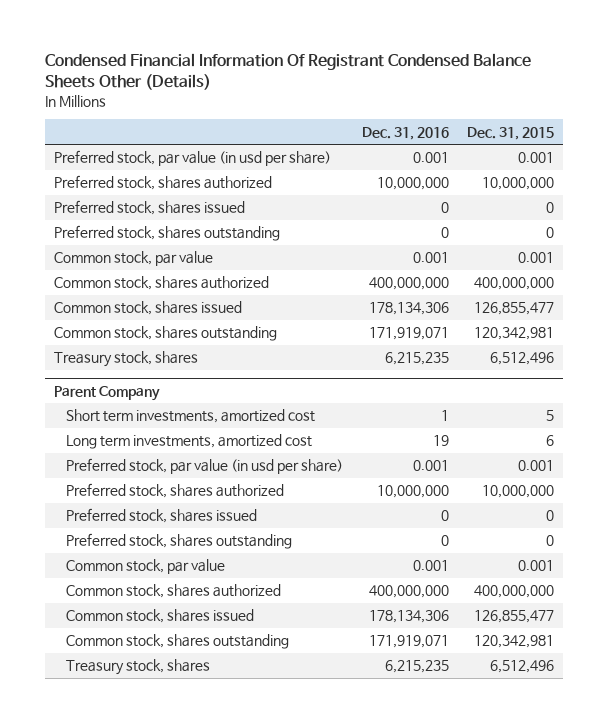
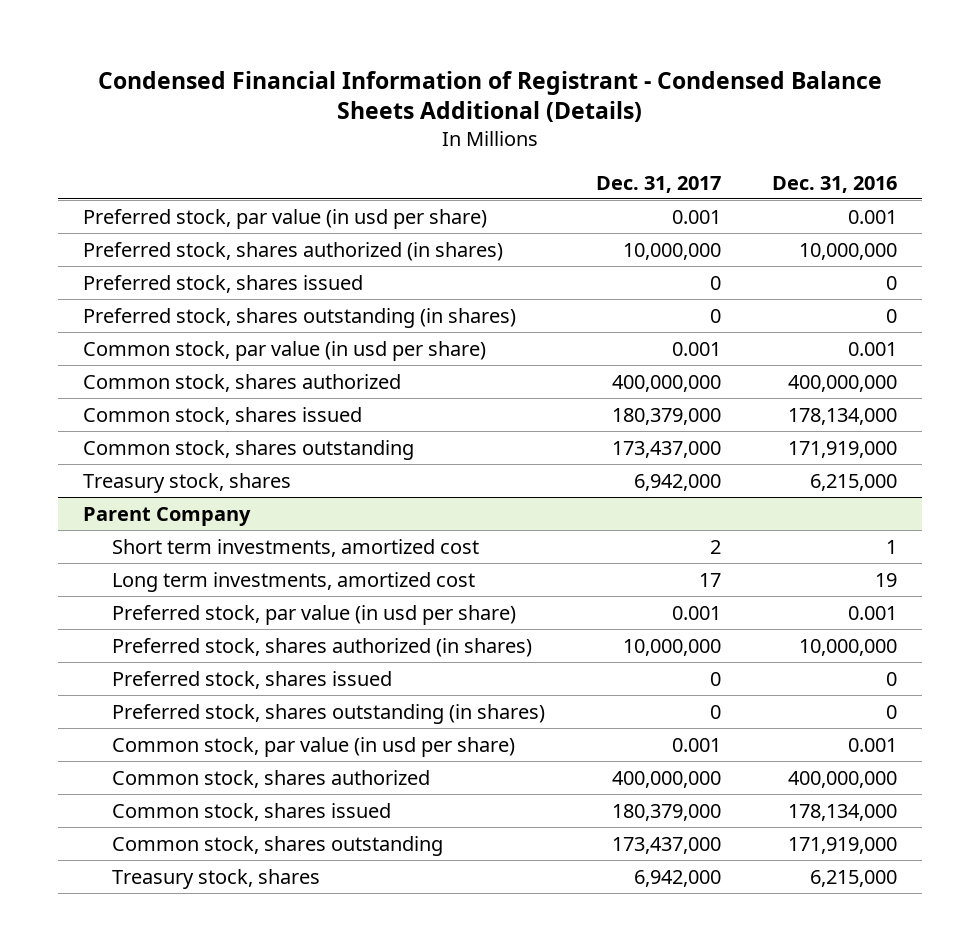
- Condensed Financial Information Of Registrant Condensed Balance Sheets Other (Details)
+ Condensed Financial Information of Registrant - Condensed Balance Sheets Additional (Details)
- | Dec. 31, 2016 | Dec. 31, 2015
+ | Dec. 31, 2017 | Dec. 31, 2016
- Preferred stock, shares authorized | 10,000,000 | 10,000,000
+ Preferred stock, shares authorized (in shares) | 10,000,000 | 10,000,000
- Preferred stock, shares outstanding | 0 | 0
- Common stock, par value | 0.001 | 0.001
+ Preferred stock, shares outstanding (in shares) | 0 | 0
+ Common stock, par value (in usd per share) | 0.001 | 0.001
- Common stock, shares issued | 178,134,306 | 126,855,477
- Common stock, shares outstanding | 171,919,071 | 120,342,981
- Treasury stock, shares | 6,215,235 | 6,512,496
+ Common stock, shares issued | 180,379,000 | 178,134,000
+ Common stock, shares outstanding | 173,437,000 | 171,919,000
+ Treasury stock, shares | 6,942,000 | 6,215,000
@ Parent Company
- Preferred stock, shares authorized | 10,000,000 | 10,000,000
+ Preferred stock, shares authorized (in shares) | 10,000,000 | 10,000,000
- Preferred stock, shares outstanding | 0 | 0
- Common stock, par value | 0.001 | 0.001
+ Preferred stock, shares outstanding (in shares) | 0 | 0
+ Common stock, par value (in usd per share) | 0.001 | 0.001
- Common stock, shares issued | 178,134,306 | 126,855,477
- Common stock, shares outstanding | 171,919,071 | 120,342,981
- Treasury stock, shares | 6,215,235 | 6,512,496
+ Common stock, shares issued | 180,379,000 | 178,134,000
+ Common stock, shares outstanding | 173,437,000 | 171,919,000
+ Treasury stock, shares | 6,942,000 | 6,215,000

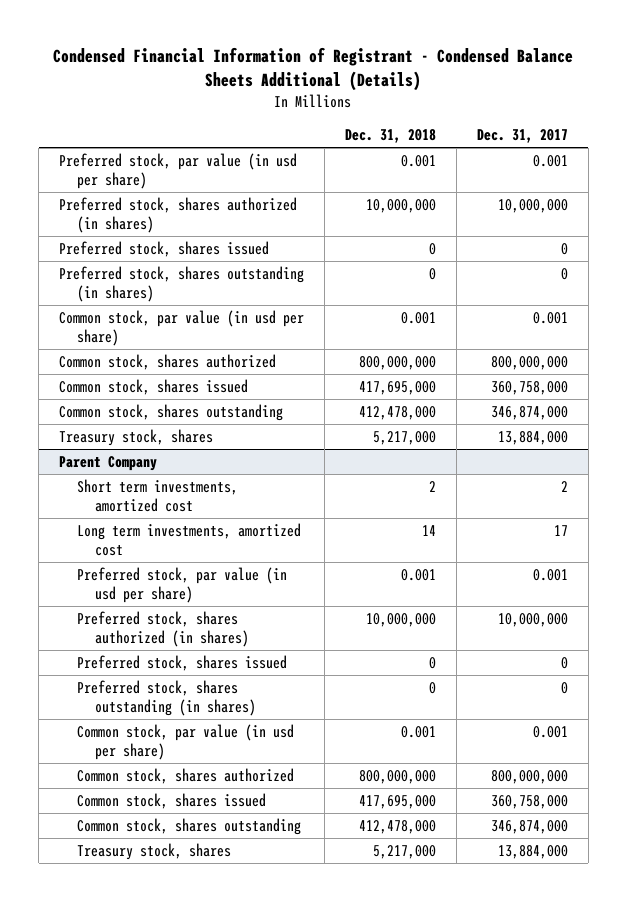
- | Dec. 31, 2017 | Dec. 31, 2016
+ | Dec. 31, 2018 | Dec. 31, 2017
- Common stock, shares authorized | 400,000,000 | 400,000,000
- Common stock, shares issued | 180,379,000 | 178,134,000
- Common stock, shares outstanding | 173,437,000 | 171,919,000
- Treasury stock, shares | 6,942,000 | 6,215,000
+ Common stock, shares authorized | 800,000,000 | 800,000,000
+ Common stock, shares issued | 417,695,000 | 360,758,000
+ Common stock, shares outstanding | 412,478,000 | 346,874,000
+ Treasury stock, shares | 5,217,000 | 13,884,000
@ Parent Company
- Common stock, shares authorized | 400,000,000 | 400,000,000
- Common stock, shares issued | 180,379,000 | 178,134,000
- Common stock, shares outstanding | 173,437,000 | 171,919,000
- Treasury stock, shares | 6,942,000 | 6,215,000
+ Common stock, shares authorized | 800,000,000 | 800,000,000
+ Common stock, shares issued | 417,695,000 | 360,758,000
+ Common stock, shares outstanding | 412,478,000 | 346,874,000
+ Treasury stock, shares | 5,217,000 | 13,884,000

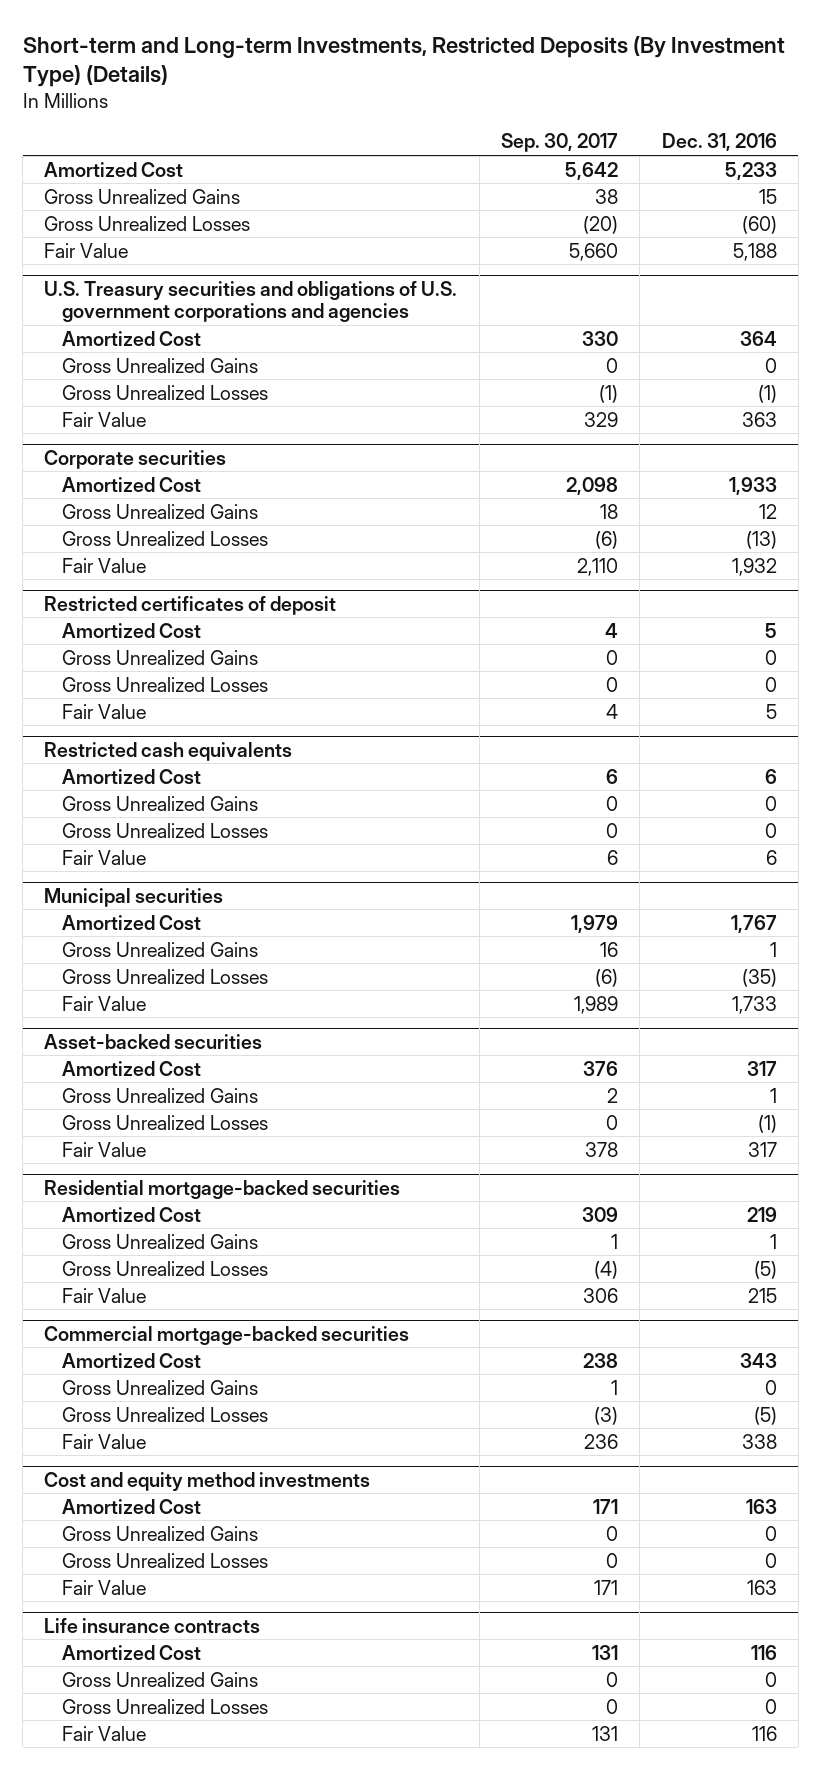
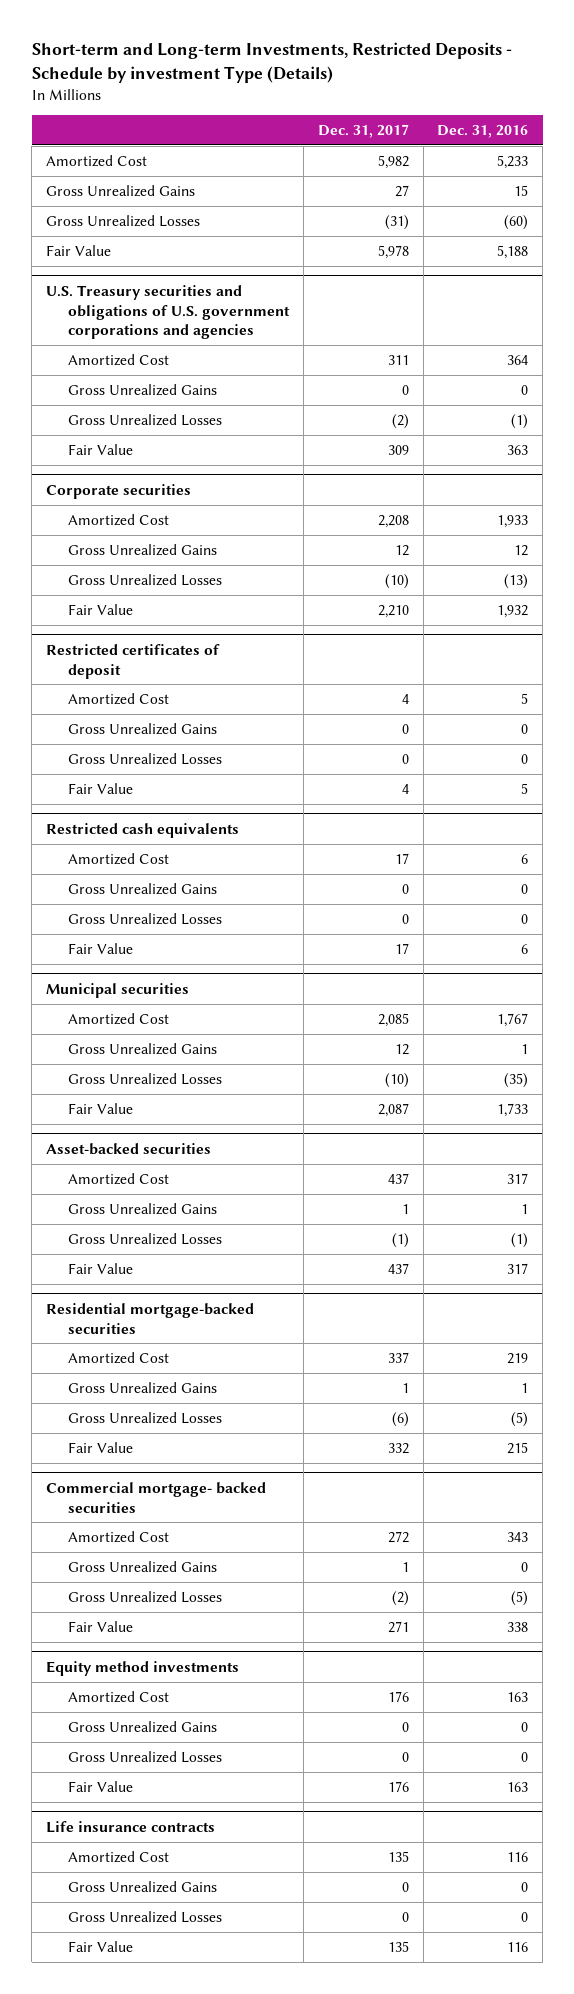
- Short-term and Long-term Investments, Restricted Deposits (By Investment Type) (Details)
+ Short-term and Long-term Investments, Restricted Deposits - Schedule by investment Type (Details)
- | Sep. 30, 2017 | Dec. 31, 2016
+ | Dec. 31, 2017 | Dec. 31, 2016
- Commercial mortgage-backed securities
+ Commercial mortgage- backed securities
- Cost and equity method investments
+ Equity method investments

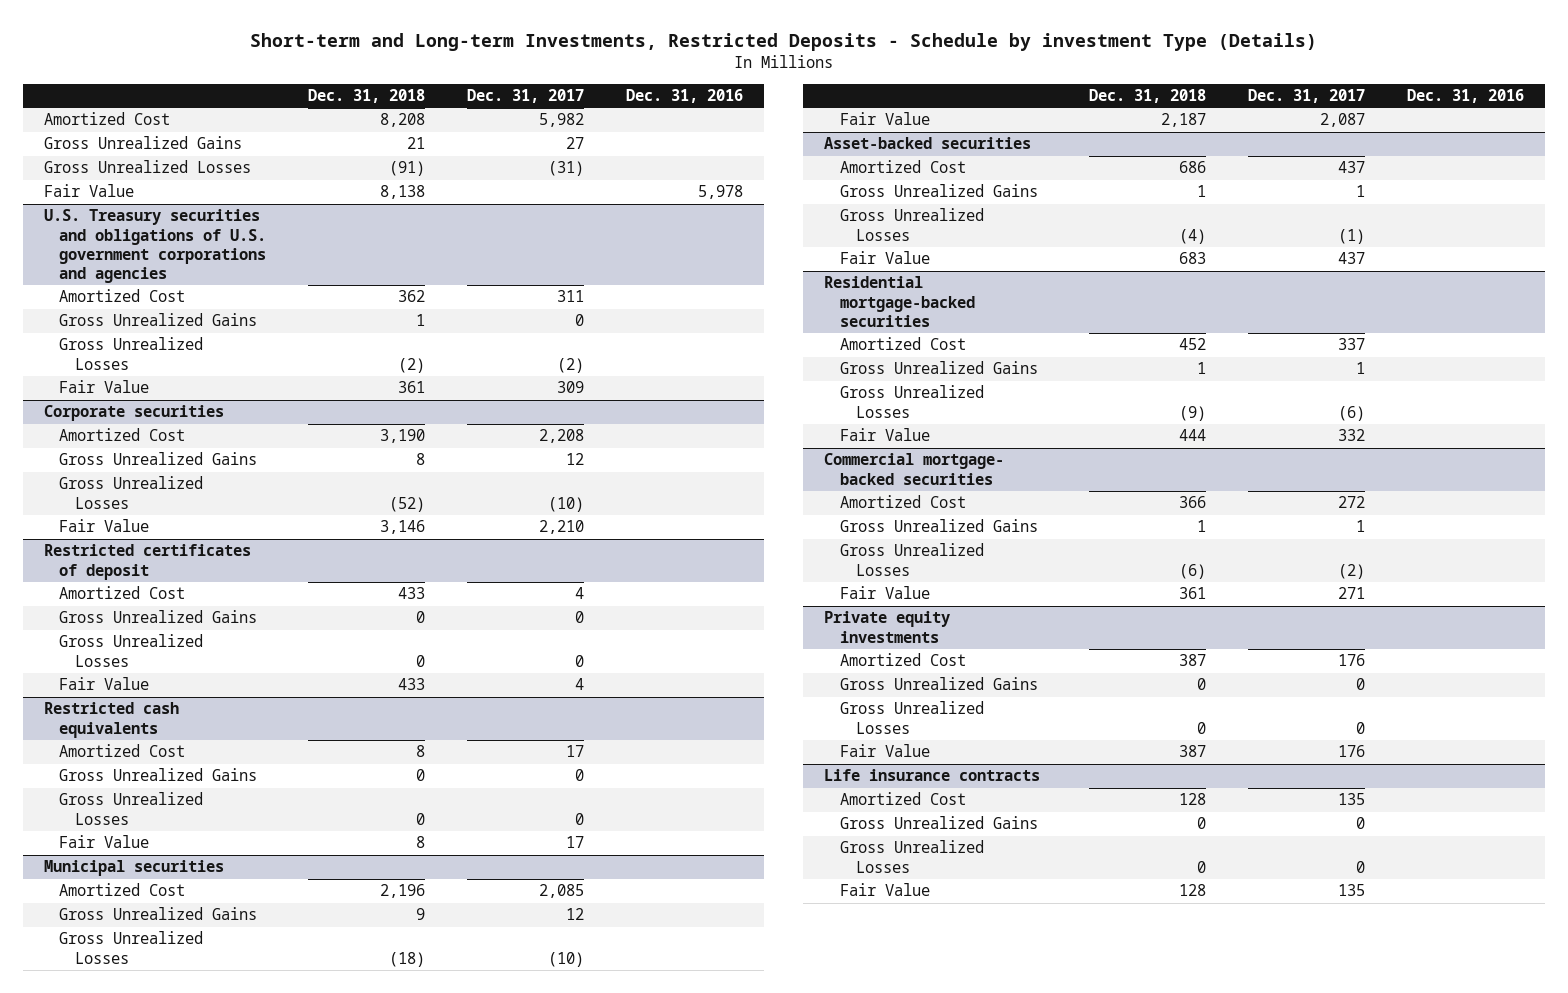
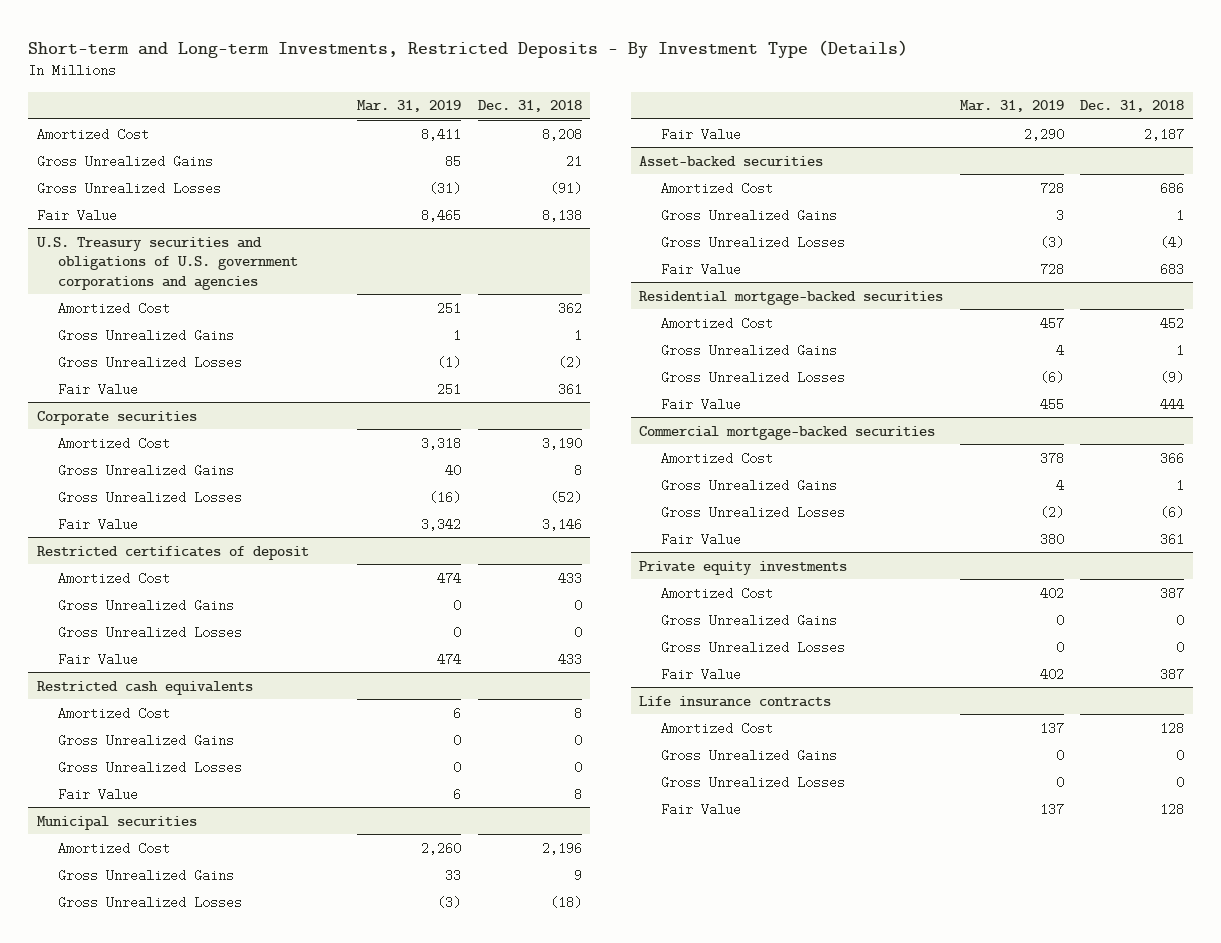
- Short-term and Long-term Investments, Restricted Deposits - Schedule by investment Type (Details)
+ Short-term and Long-term Investments, Restricted Deposits - By Investment Type (Details)
- | Dec. 31, 2018 | Dec. 31, 2017 | Dec. 31, 2016
+ | Mar. 31, 2019 | Dec. 31, 2018
- Commercial mortgage- backed securities
+ Commercial mortgage-backed securities

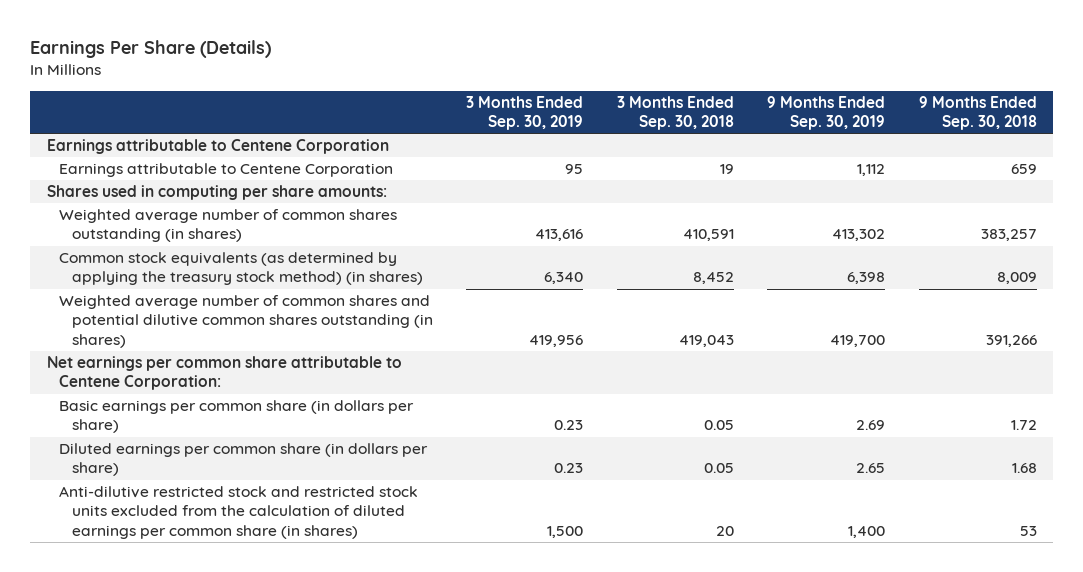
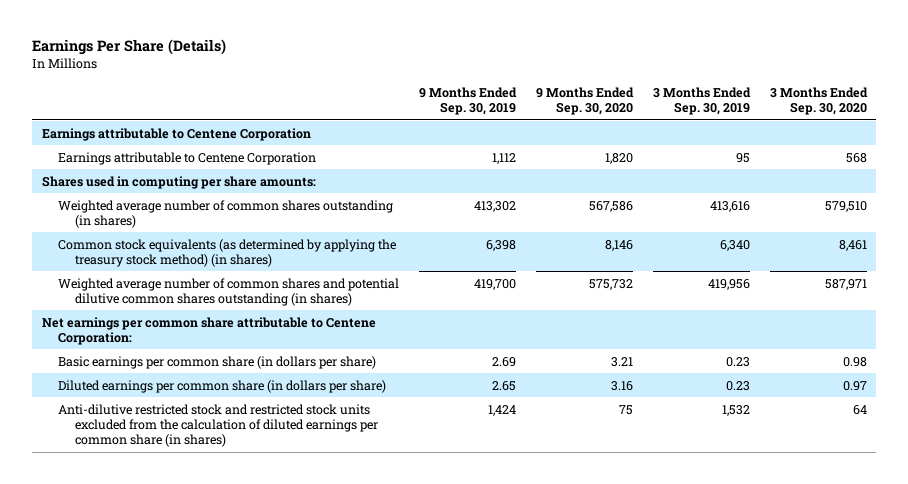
- | 3 Months Ended Sep. 30, 2019 | 3 Months Ended Sep. 30, 2018 | 9 Months Ended Sep. 30, 2019 | 9 Months Ended Sep. 30, 2018
+ | 9 Months Ended Sep. 30, 2019 | 9 Months Ended Sep. 30, 2020 | 3 Months Ended Sep. 30, 2019 | 3 Months Ended Sep. 30, 2020
- Anti-dilutive restricted stock and restricted stock units excluded from the calculation of diluted earnings per common share (in shares) | 1,500 | 20 | 1,400 | 53
+ Anti-dilutive restricted stock and restricted stock units excluded from the calculation of diluted earnings per common share (in shares) | 1,424 | 75 | 1,532 | 64

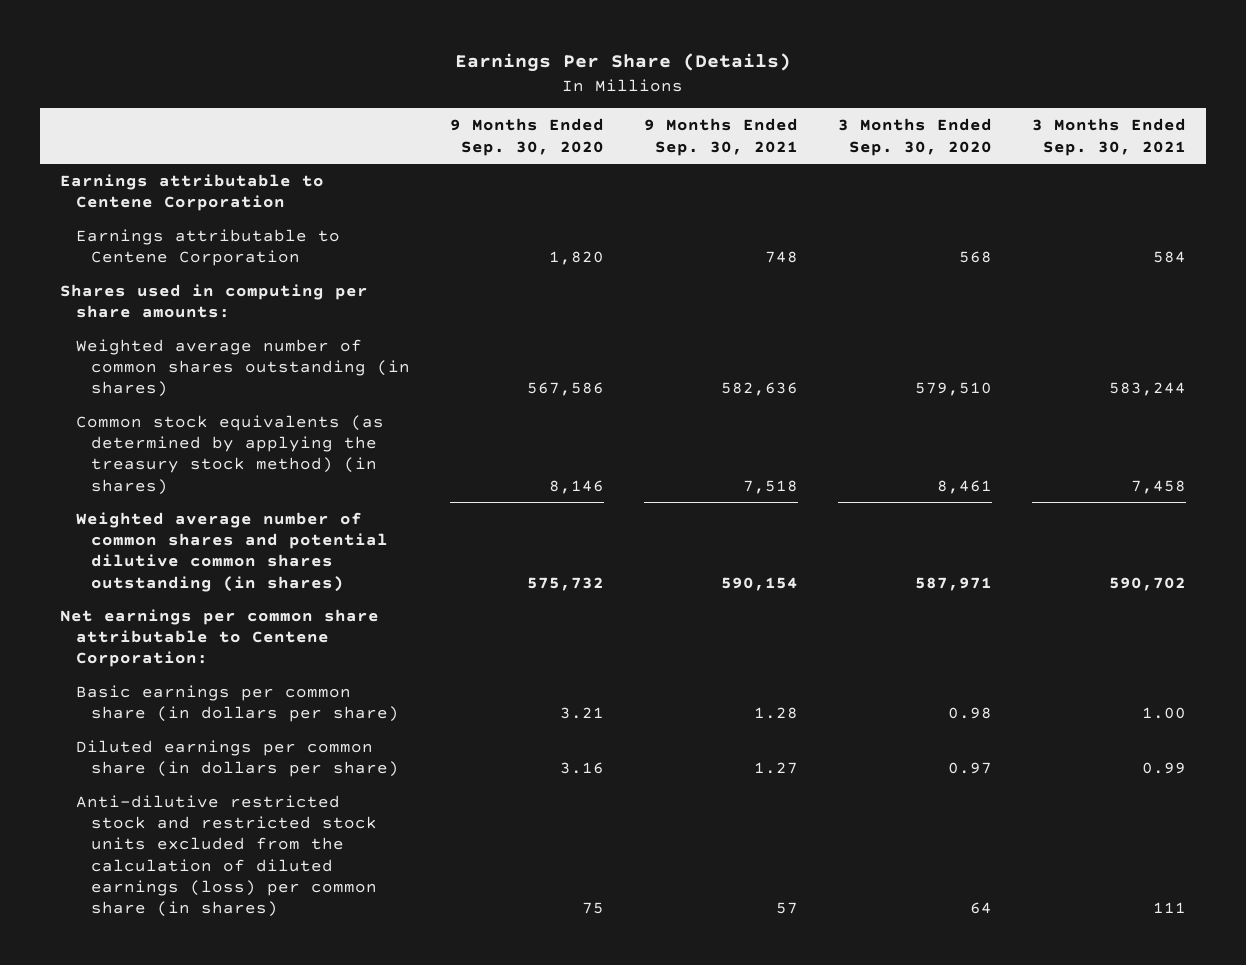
- | 9 Months Ended Sep. 30, 2019 | 9 Months Ended Sep. 30, 2020 | 3 Months Ended Sep. 30, 2019 | 3 Months Ended Sep. 30, 2020
+ | 9 Months Ended Sep. 30, 2020 | 9 Months Ended Sep. 30, 2021 | 3 Months Ended Sep. 30, 2020 | 3 Months Ended Sep. 30, 2021
- Anti-dilutive restricted stock and restricted stock units excluded from the calculation of diluted earnings per common share (in shares) | 1,424 | 75 | 1,532 | 64
+ Anti-dilutive restricted stock and restricted stock units excluded from the calculation of diluted earnings (loss) per common share (in shares) | 75 | 57 | 64 | 111

